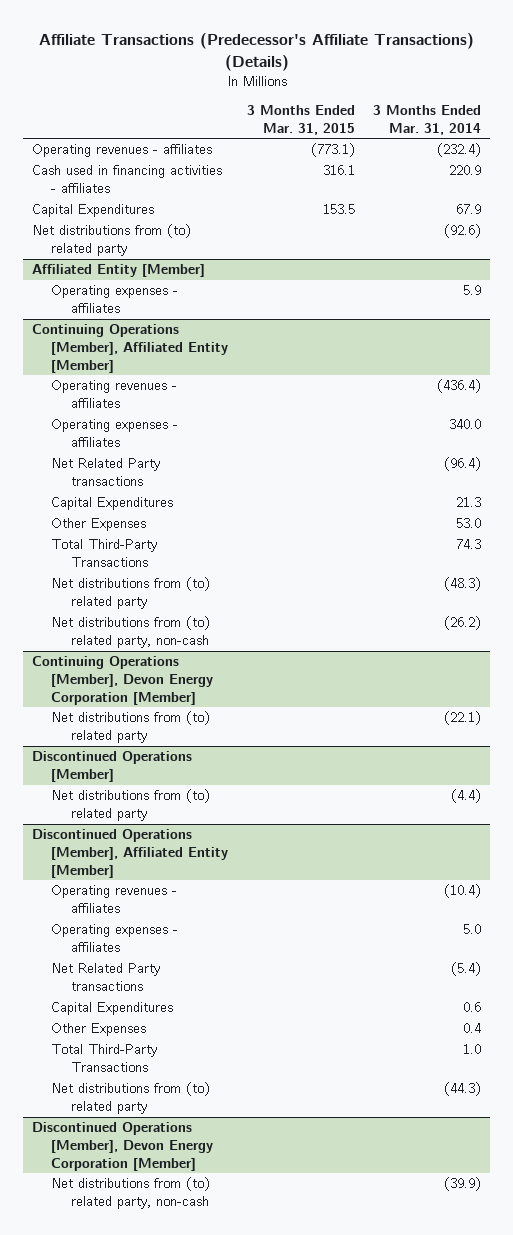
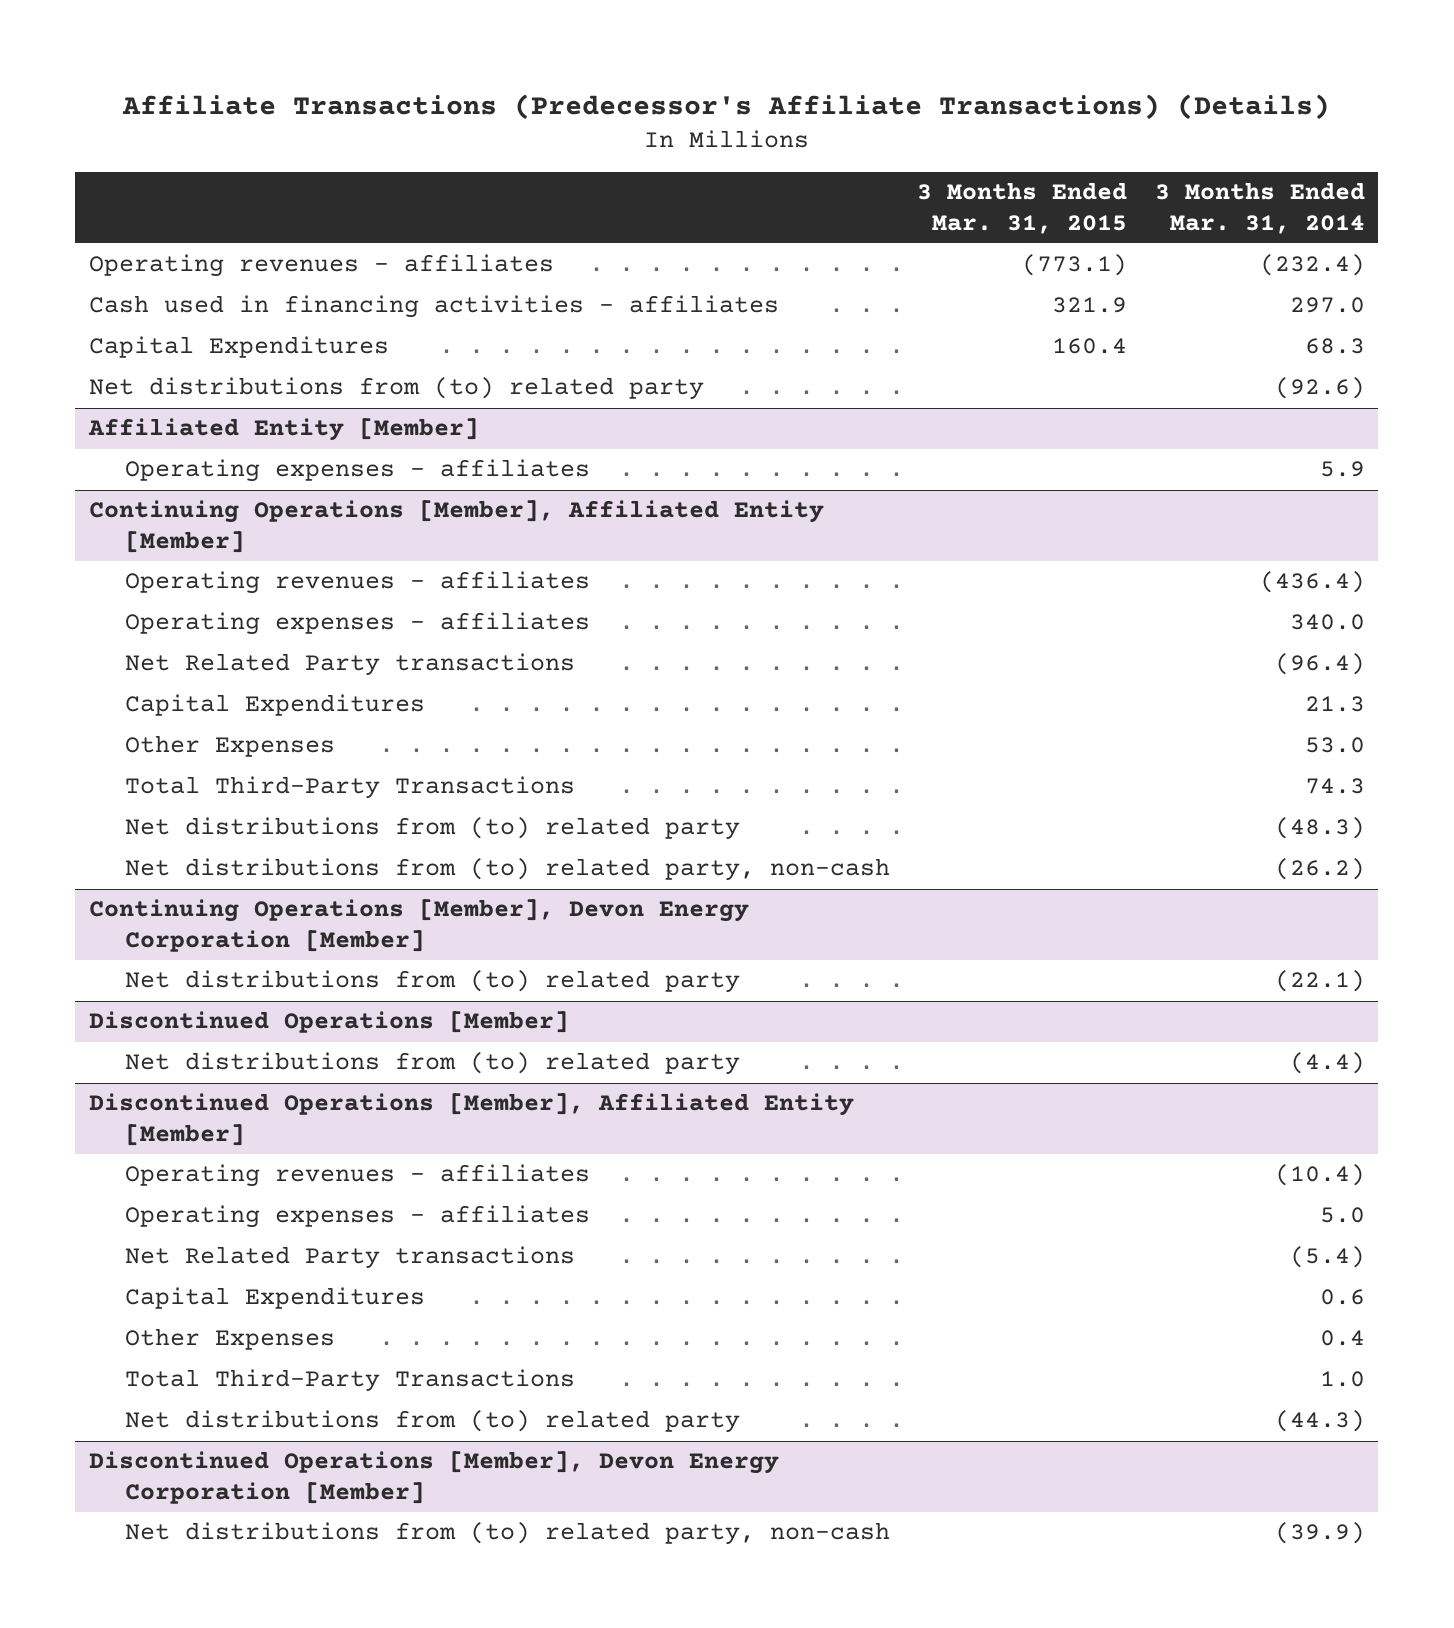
- Cash used in financing activities - affiliates | 316.1 | 220.9
- Capital Expenditures | 153.5 | 67.9
+ Cash used in financing activities - affiliates | 321.9 | 297.0
+ Capital Expenditures | 160.4 | 68.3

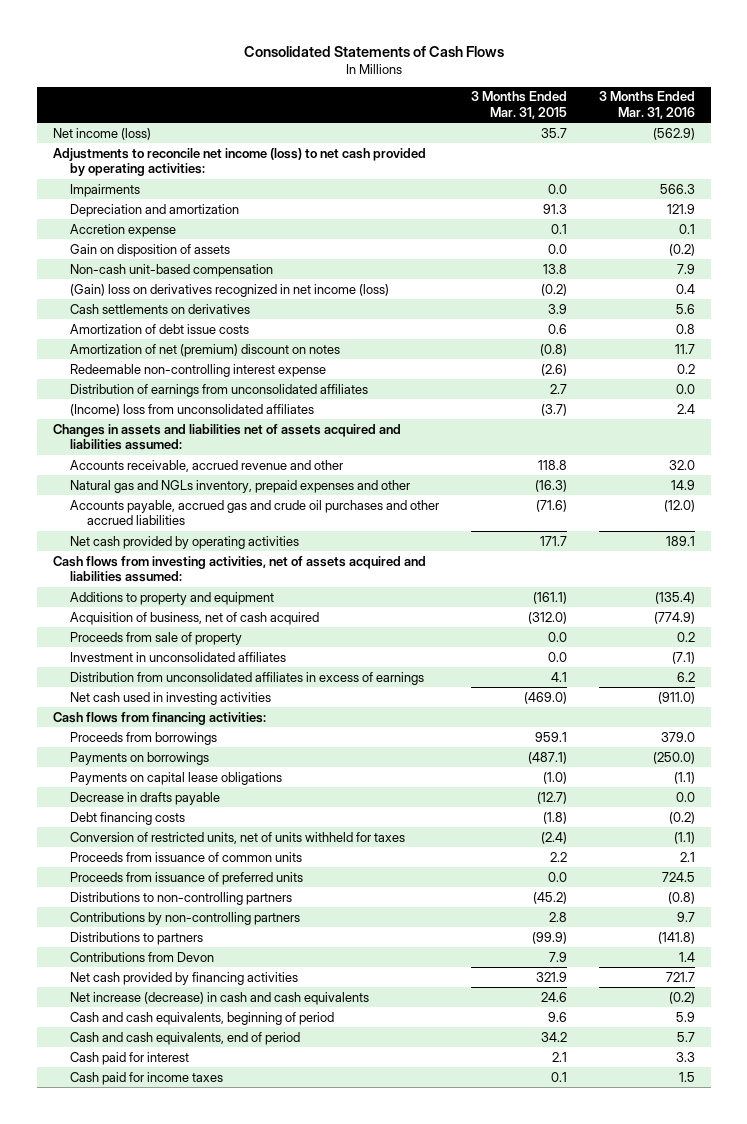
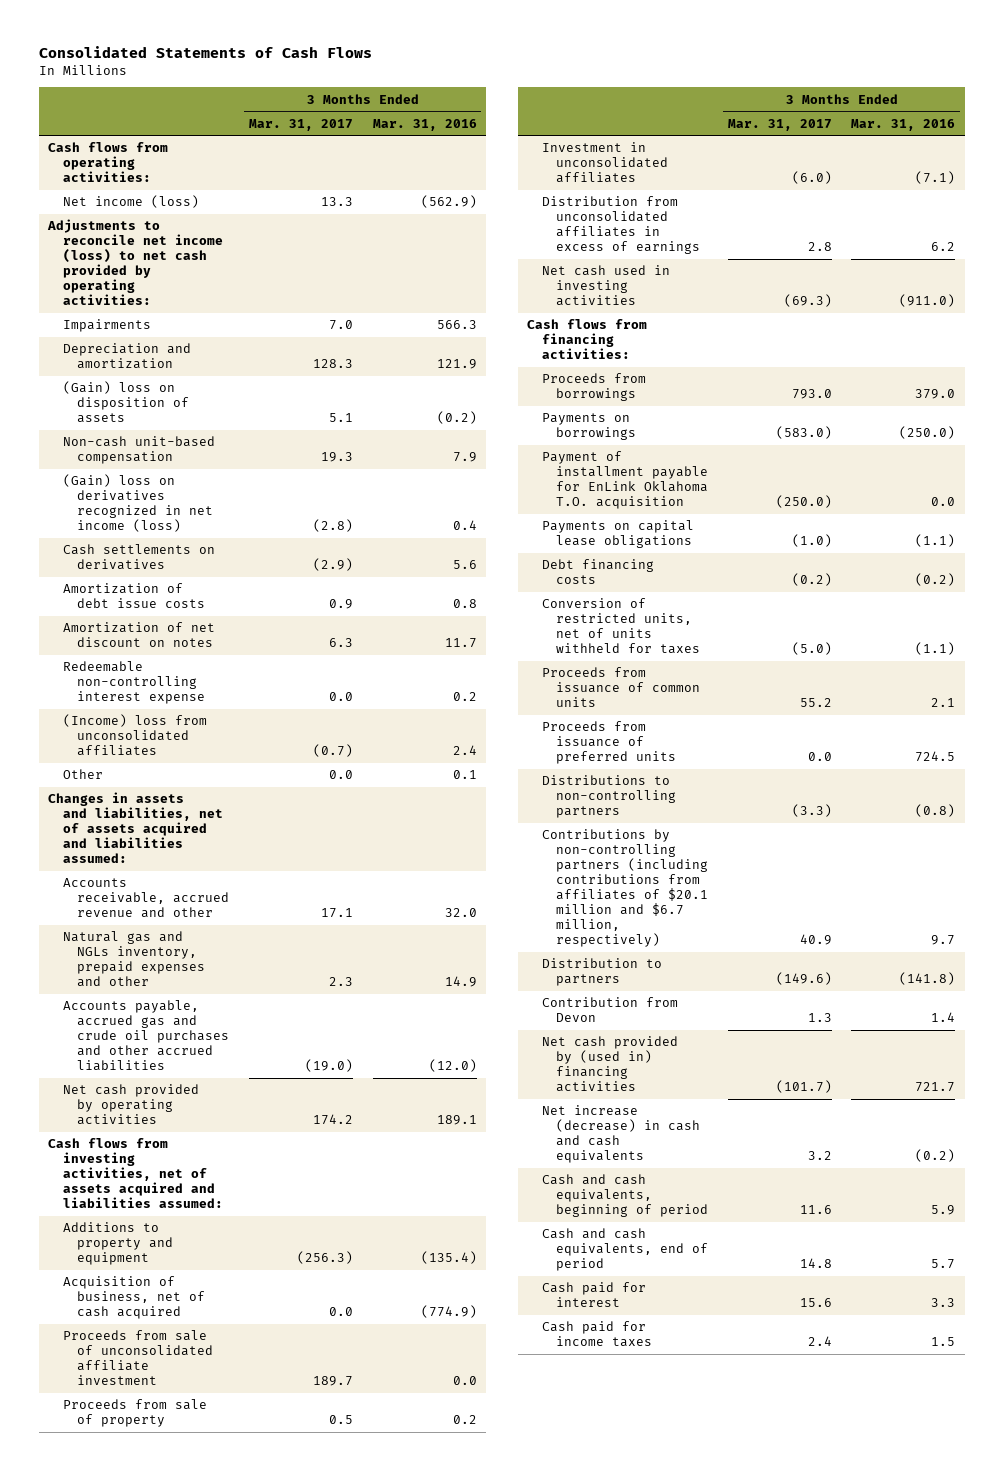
- | 3 Months Ended Mar. 31, 2015 | 3 Months Ended Mar. 31, 2016
+ | 3 Months Ended Mar. 31, 2017 | 3 Months Ended Mar. 31, 2016
+ Cash flows from operating activities:
- Accretion expense | 0.1 | 0.1
- Gain on disposition of assets | 0.0 | (0.2)
+ (Gain) loss on disposition of assets | 5.1 | (0.2)
- Amortization of net (premium) discount on notes | (0.8) | 11.7
+ Amortization of net discount on notes | 6.3 | 11.7
- Distribution of earnings from unconsolidated affiliates | 2.7 | 0.0
- Changes in assets and liabilities net of assets acquired and liabilities assumed:
+ Other | 0.0 | 0.1
+ Changes in assets and liabilities, net of assets acquired and liabilities assumed:
+ Proceeds from sale of unconsolidated affiliate investment | 189.7 | 0.0
+ Payment of installment payable for EnLink Oklahoma T.O. acquisition | (250.0) | 0.0
- Decrease in drafts payable | (12.7) | 0.0
- Contributions by non-controlling partners | 2.8 | 9.7
- Distributions to partners | (99.9) | (141.8)
- Contributions from Devon | 7.9 | 1.4
- Net cash provided by financing activities | 321.9 | 721.7
+ Contributions by non-controlling partners (including contributions from affiliates of $20.1 million and $6.7 million, respectively) | 40.9 | 9.7
+ Distribution to partners | (149.6) | (141.8)
+ Contribution from Devon | 1.3 | 1.4
+ Net cash provided by (used in) financing activities | (101.7) | 721.7

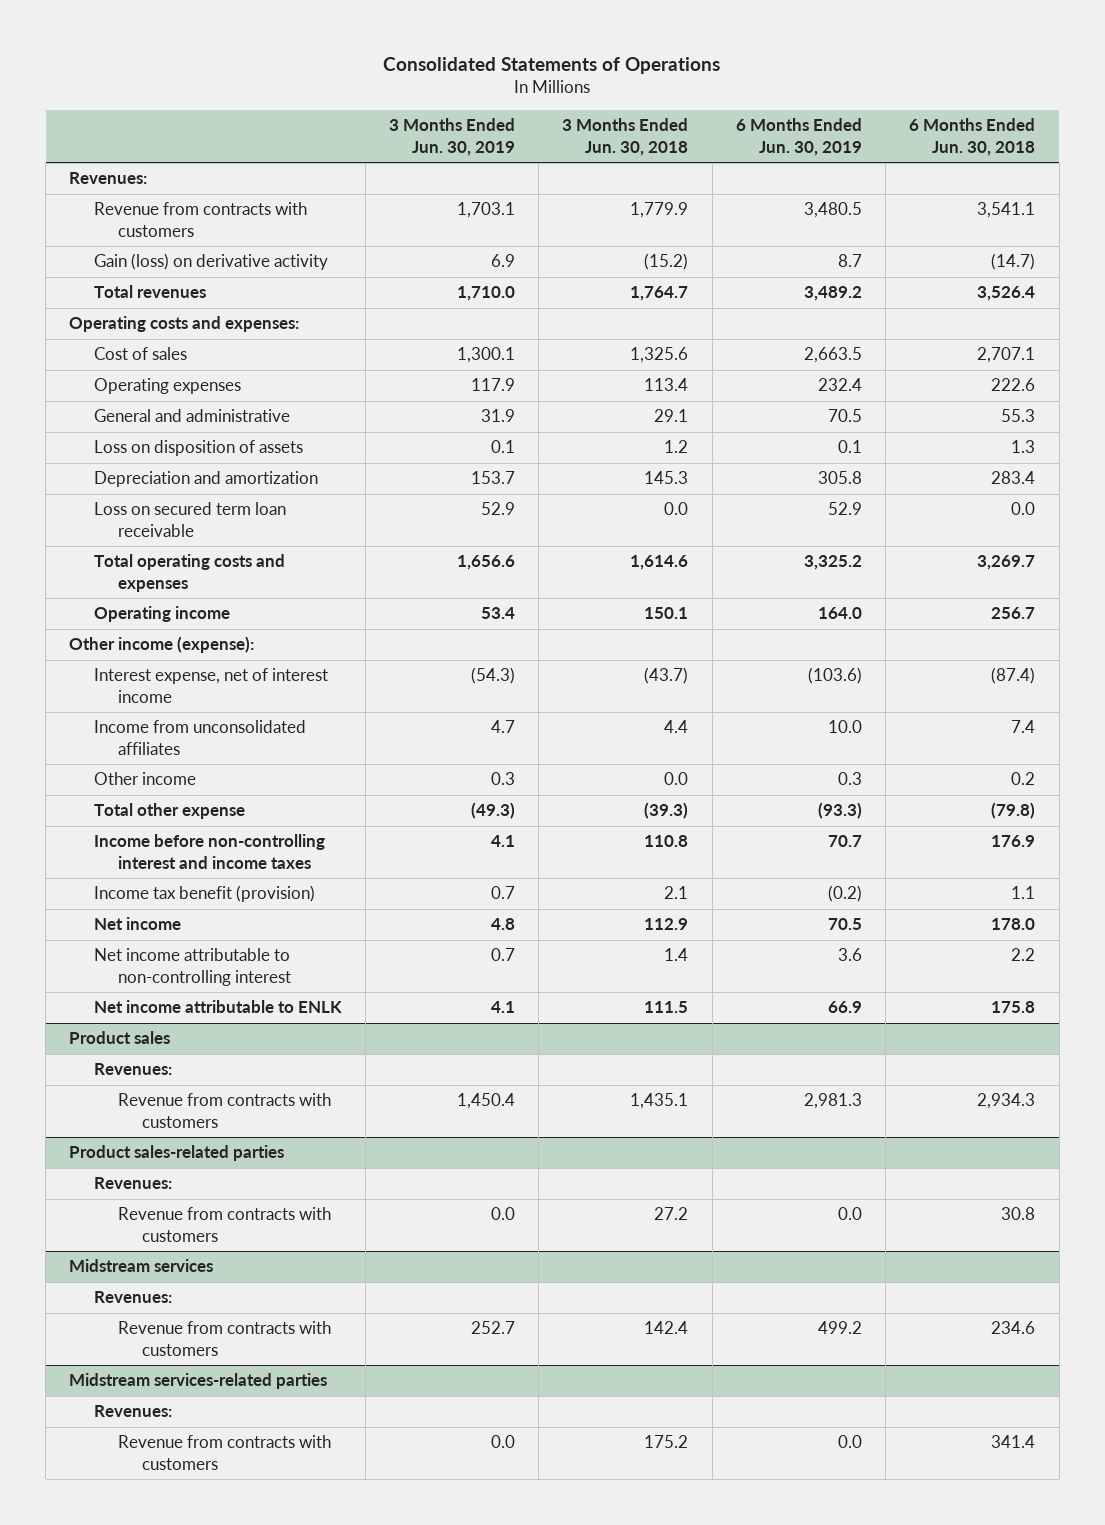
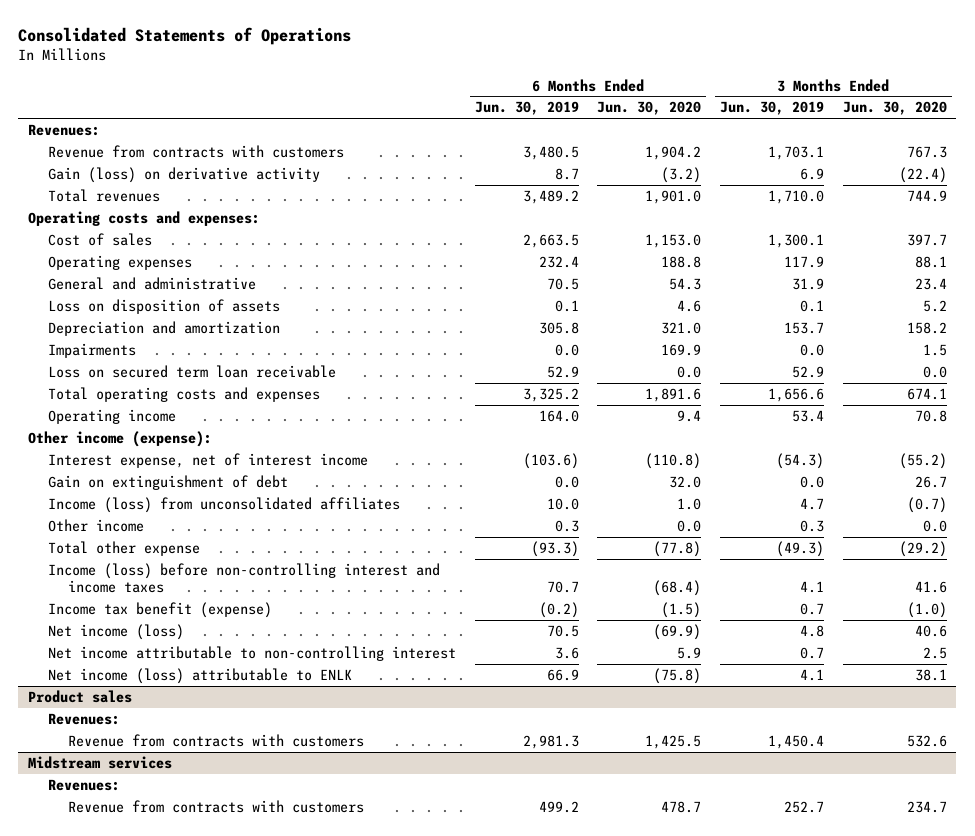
- | 3 Months Ended Jun. 30, 2019 | 3 Months Ended Jun. 30, 2018 | 6 Months Ended Jun. 30, 2019 | 6 Months Ended Jun. 30, 2018
+ | 6 Months Ended Jun. 30, 2019 | 6 Months Ended Jun. 30, 2020 | 3 Months Ended Jun. 30, 2019 | 3 Months Ended Jun. 30, 2020
+ Impairments | 0.0 | 169.9 | 0.0 | 1.5
- Income from unconsolidated affiliates | 4.7 | 4.4 | 10.0 | 7.4
+ Gain on extinguishment of debt | 0.0 | 32.0 | 0.0 | 26.7
+ Income (loss) from unconsolidated affiliates | 10.0 | 1.0 | 4.7 | (0.7)
- Income before non-controlling interest and income taxes | 4.1 | 110.8 | 70.7 | 176.9
- Income tax benefit (provision) | 0.7 | 2.1 | (0.2) | 1.1
- Net income | 4.8 | 112.9 | 70.5 | 178.0
+ Income (loss) before non-controlling interest and income taxes | 70.7 | (68.4) | 4.1 | 41.6
+ Income tax benefit (expense) | (0.2) | (1.5) | 0.7 | (1.0)
+ Net income (loss) | 70.5 | (69.9) | 4.8 | 40.6
- Net income attributable to ENLK | 4.1 | 111.5 | 66.9 | 175.8
+ Net income (loss) attributable to ENLK | 66.9 | (75.8) | 4.1 | 38.1
- Product sales-related parties
- Revenues:
- Revenue from contracts with customers | 0.0 | 27.2 | 0.0 | 30.8
- Midstream services-related parties
- Revenues:
- Revenue from contracts with customers | 0.0 | 175.2 | 0.0 | 341.4

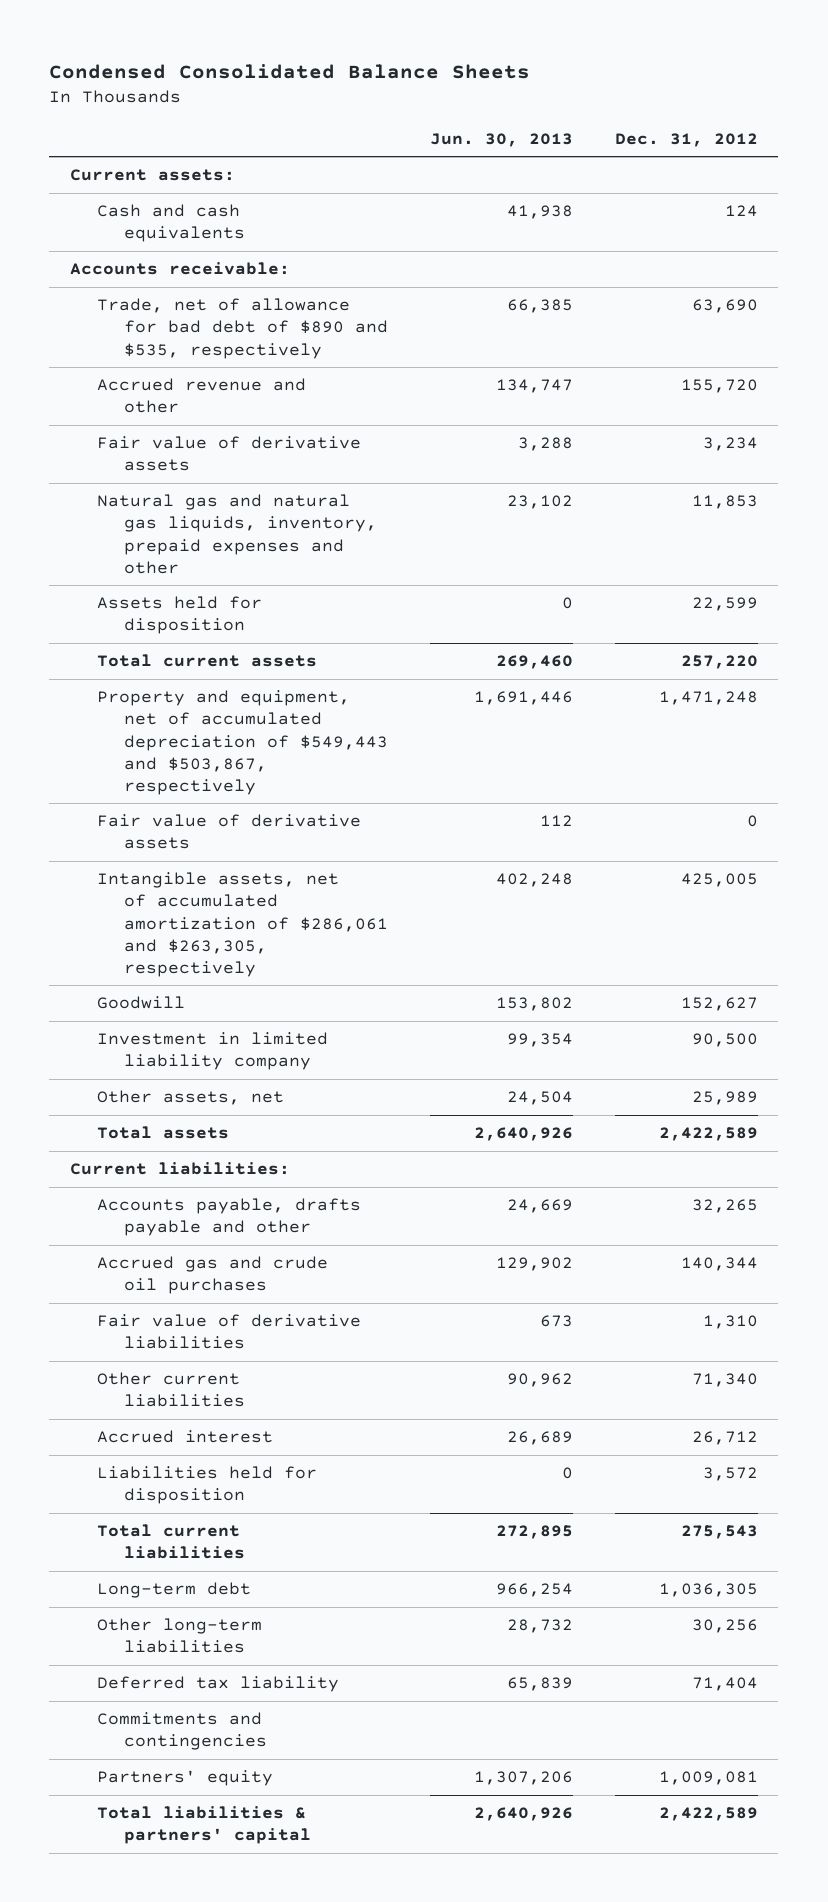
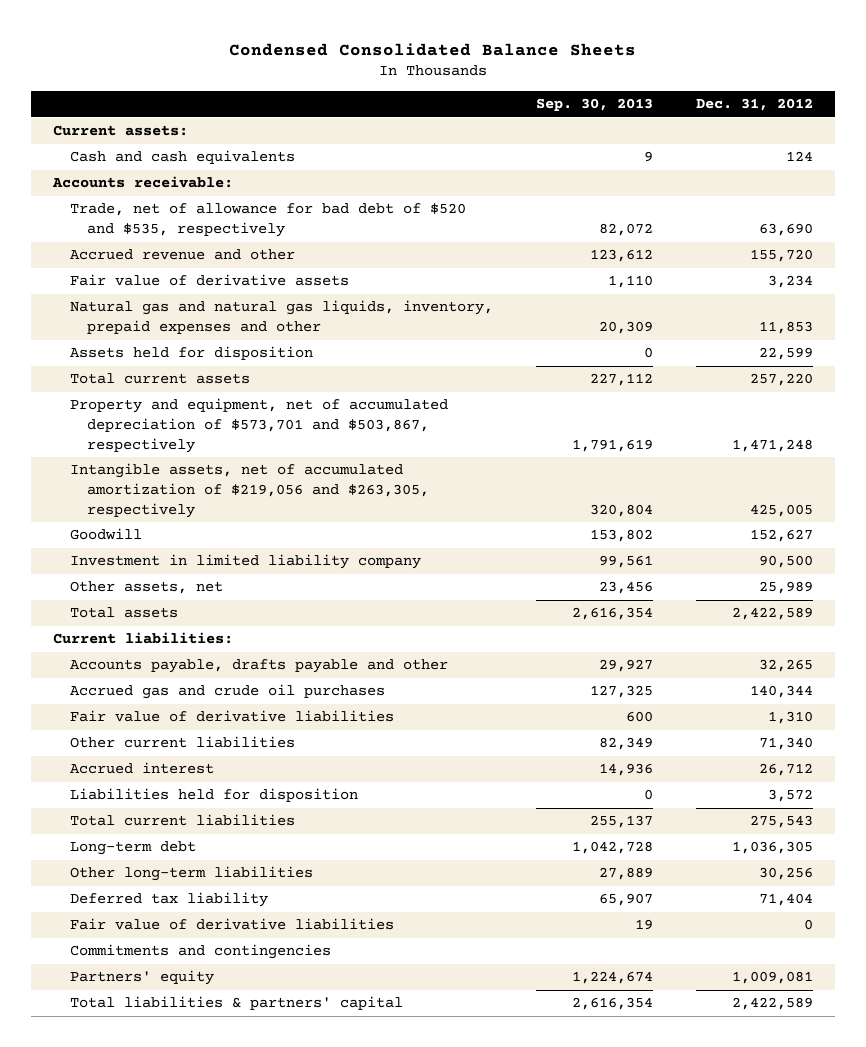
- | Jun. 30, 2013 | Dec. 31, 2012
+ | Sep. 30, 2013 | Dec. 31, 2012
- Trade, net of allowance for bad debt of $890 and $535, respectively | 66,385 | 63,690
+ Trade, net of allowance for bad debt of $520 and $535, respectively | 82,072 | 63,690
- Property and equipment, net of accumulated depreciation of $549,443 and $503,867, respectively | 1,691,446 | 1,471,248
- Fair value of derivative assets | 112 | 0
- Intangible assets, net of accumulated amortization of $286,061 and $263,305, respectively | 402,248 | 425,005
+ Property and equipment, net of accumulated depreciation of $573,701 and $503,867, respectively | 1,791,619 | 1,471,248
+ Intangible assets, net of accumulated amortization of $219,056 and $263,305, respectively | 320,804 | 425,005
+ Fair value of derivative liabilities | 19 | 0

